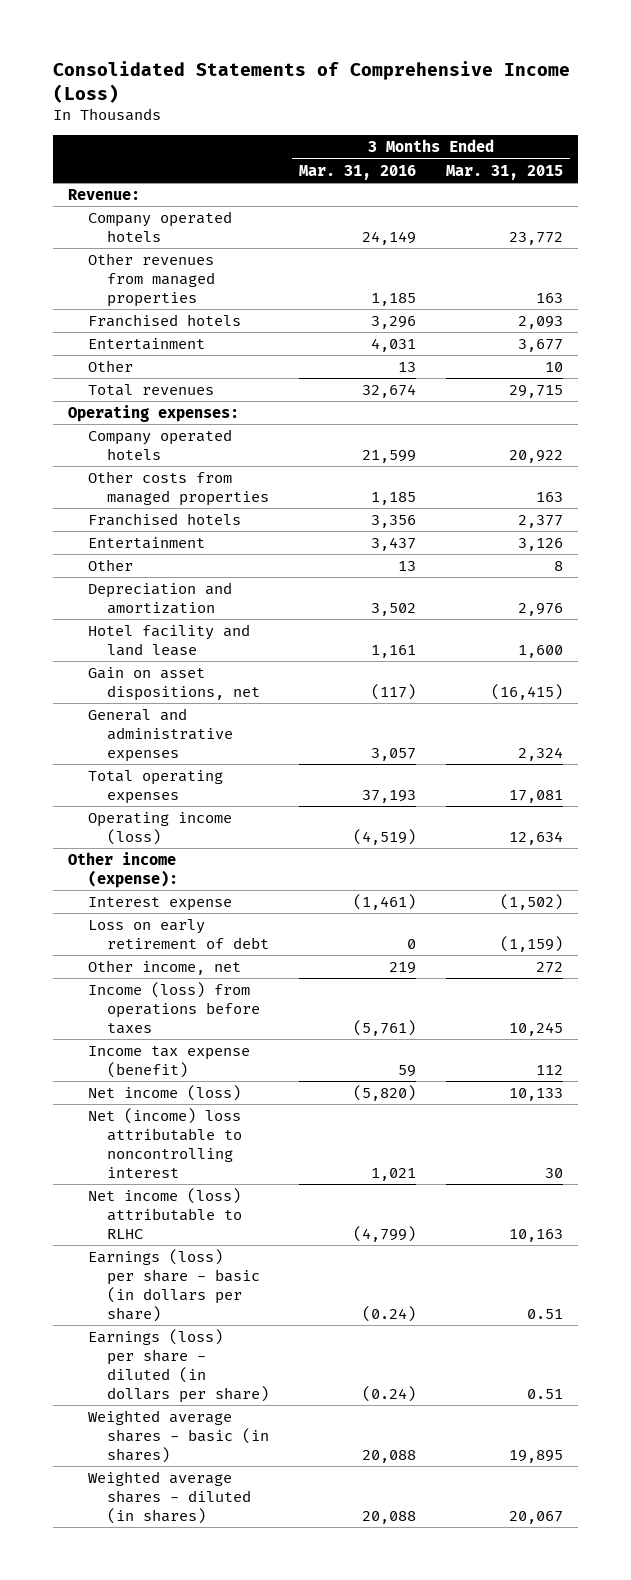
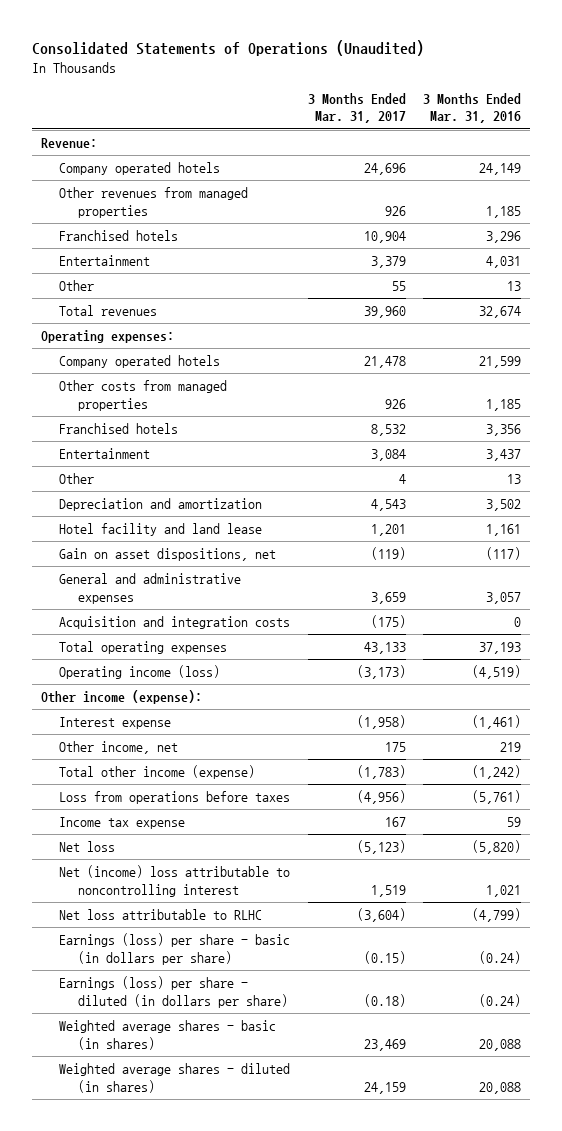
- Consolidated Statements of Comprehensive Income (Loss)
+ Consolidated Statements of Operations (Unaudited)
- | 3 Months Ended Mar. 31, 2016 | 3 Months Ended Mar. 31, 2015
+ | 3 Months Ended Mar. 31, 2017 | 3 Months Ended Mar. 31, 2016
+ Acquisition and integration costs | (175) | 0
- Loss on early retirement of debt | 0 | (1,159)
- Income (loss) from operations before taxes | (5,761) | 10,245
- Income tax expense (benefit) | 59 | 112
- Net income (loss) | (5,820) | 10,133
+ Total other income (expense) | (1,783) | (1,242)
+ Loss from operations before taxes | (4,956) | (5,761)
+ Income tax expense | 167 | 59
+ Net loss | (5,123) | (5,820)
- Net income (loss) attributable to RLHC | (4,799) | 10,163
+ Net loss attributable to RLHC | (3,604) | (4,799)

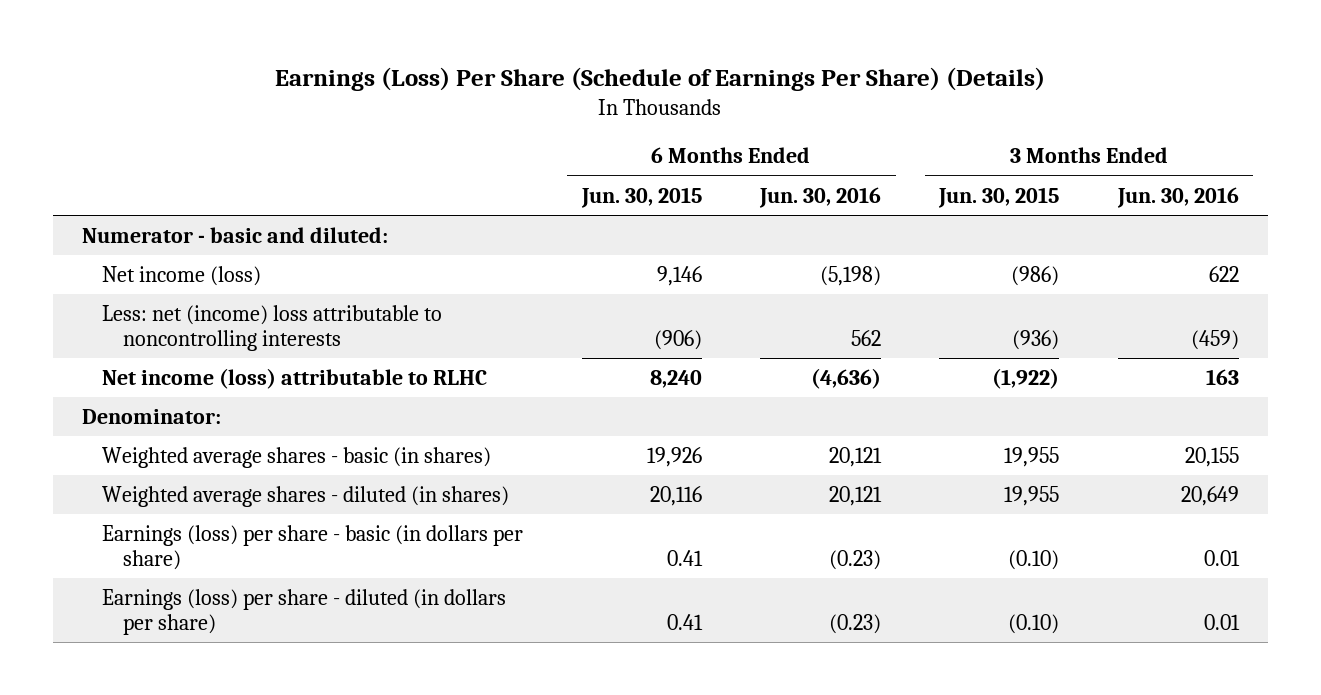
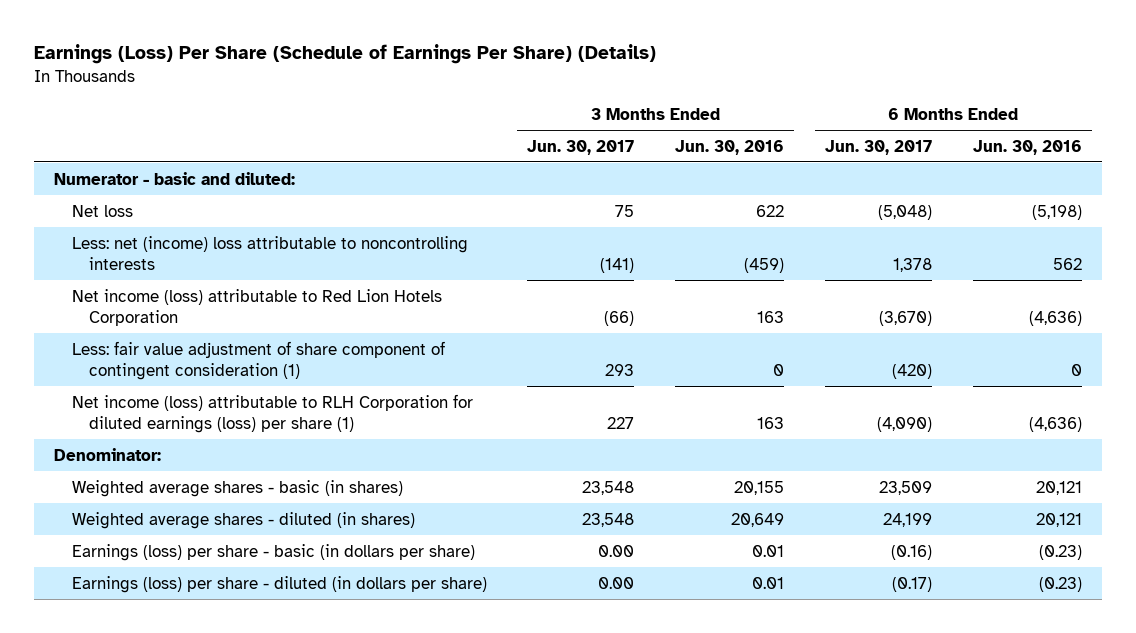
- | 6 Months Ended Jun. 30, 2015 | 6 Months Ended Jun. 30, 2016 | 3 Months Ended Jun. 30, 2015 | 3 Months Ended Jun. 30, 2016
+ | 3 Months Ended Jun. 30, 2017 | 3 Months Ended Jun. 30, 2016 | 6 Months Ended Jun. 30, 2017 | 6 Months Ended Jun. 30, 2016
- Net income (loss) | 9,146 | (5,198) | (986) | 622
+ Net loss | 75 | 622 | (5,048) | (5,198)
- Net income (loss) attributable to RLHC | 8,240 | (4,636) | (1,922) | 163
+ Net income (loss) attributable to Red Lion Hotels Corporation | (66) | 163 | (3,670) | (4,636)
+ Less: fair value adjustment of share component of contingent consideration (1) | 293 | 0 | (420) | 0
+ Net income (loss) attributable to RLH Corporation for diluted earnings (loss) per share (1) | 227 | 163 | (4,090) | (4,636)

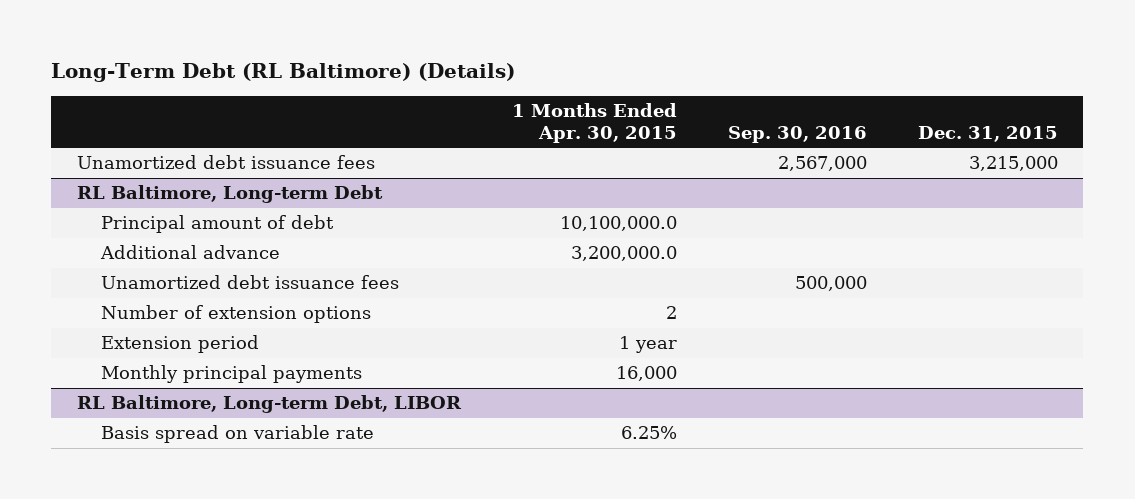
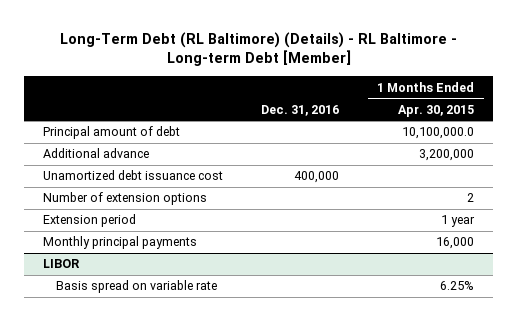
- Long-Term Debt (RL Baltimore) (Details)
+ Long-Term Debt (RL Baltimore) (Details) - RL Baltimore - Long-term Debt [Member]
- | 1 Months Ended Apr. 30, 2015 | Sep. 30, 2016 | Dec. 31, 2015
+ | Dec. 31, 2016 | 1 Months Ended Apr. 30, 2015
- Unamortized debt issuance fees | | 2,567,000 | 3,215,000
- RL Baltimore, Long-term Debt
- Additional advance | 3,200,000.0 | |
- Unamortized debt issuance fees | | 500,000 |
+ Additional advance | | 3,200,000
+ Unamortized debt issuance cost | 400,000 |
- RL Baltimore, Long-term Debt, LIBOR
+ LIBOR

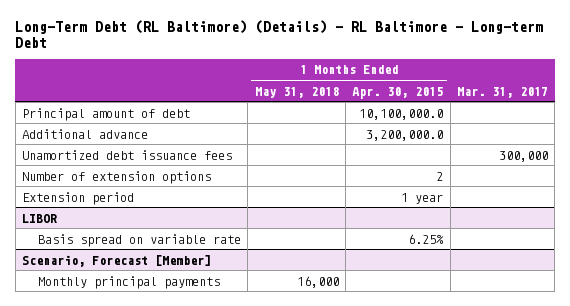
- Long-Term Debt (RL Baltimore) (Details) - RL Baltimore - Long-term Debt [Member]
+ Long-Term Debt (RL Baltimore) (Details) - RL Baltimore - Long-term Debt
- | Dec. 31, 2016 | 1 Months Ended Apr. 30, 2015
+ | 1 Months Ended May 31, 2018 | 1 Months Ended Apr. 30, 2015 | Mar. 31, 2017
- Additional advance | | 3,200,000
- Unamortized debt issuance cost | 400,000 |
+ Additional advance | | 3,200,000.0 |
+ Unamortized debt issuance fees | | | 300,000
- Monthly principal payments | | 16,000
+ Scenario, Forecast [Member]
+ Monthly principal payments | 16,000 | |

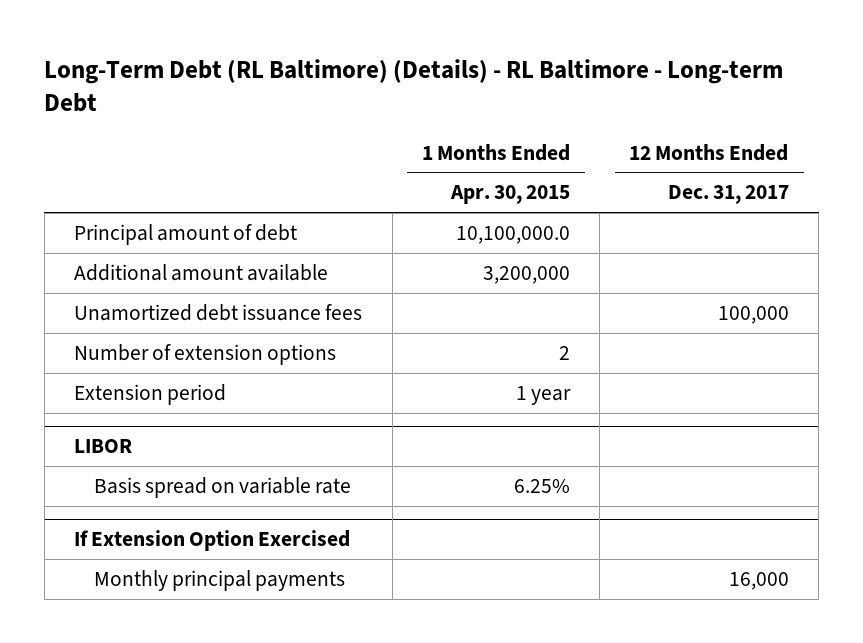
- | 1 Months Ended May 31, 2018 | 1 Months Ended Apr. 30, 2015 | Mar. 31, 2017
+ | 1 Months Ended Apr. 30, 2015 | 12 Months Ended Dec. 31, 2017
- Additional advance | | 3,200,000.0 |
+ Additional amount available | 3,200,000 |
- Scenario, Forecast [Member]
+ If Extension Option Exercised

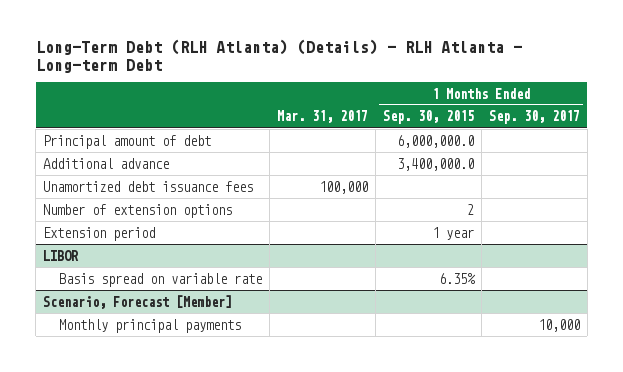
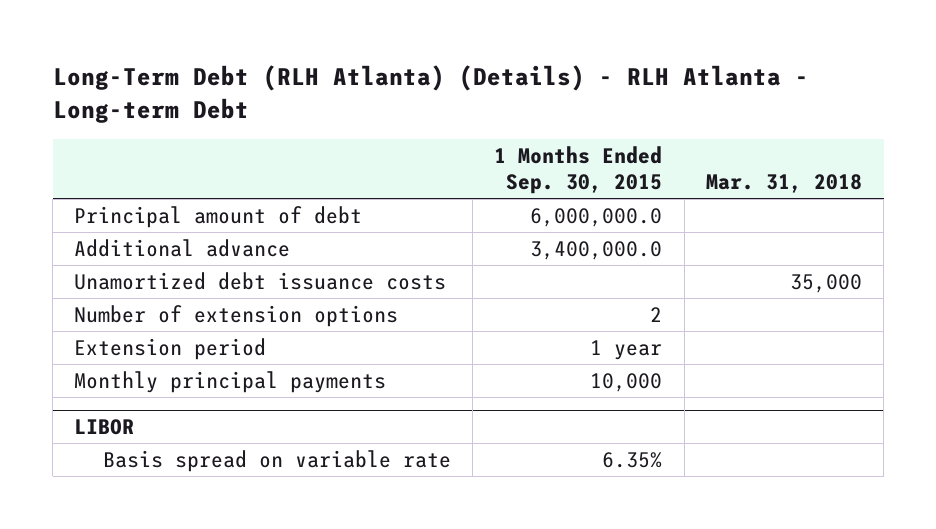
- | Mar. 31, 2017 | 1 Months Ended Sep. 30, 2015 | 1 Months Ended Sep. 30, 2017
+ | 1 Months Ended Sep. 30, 2015 | Mar. 31, 2018
- Unamortized debt issuance fees | 100,000 | |
+ Unamortized debt issuance costs | | 35,000
+ Monthly principal payments | 10,000 |
- Scenario, Forecast [Member]
- Monthly principal payments | | | 10,000

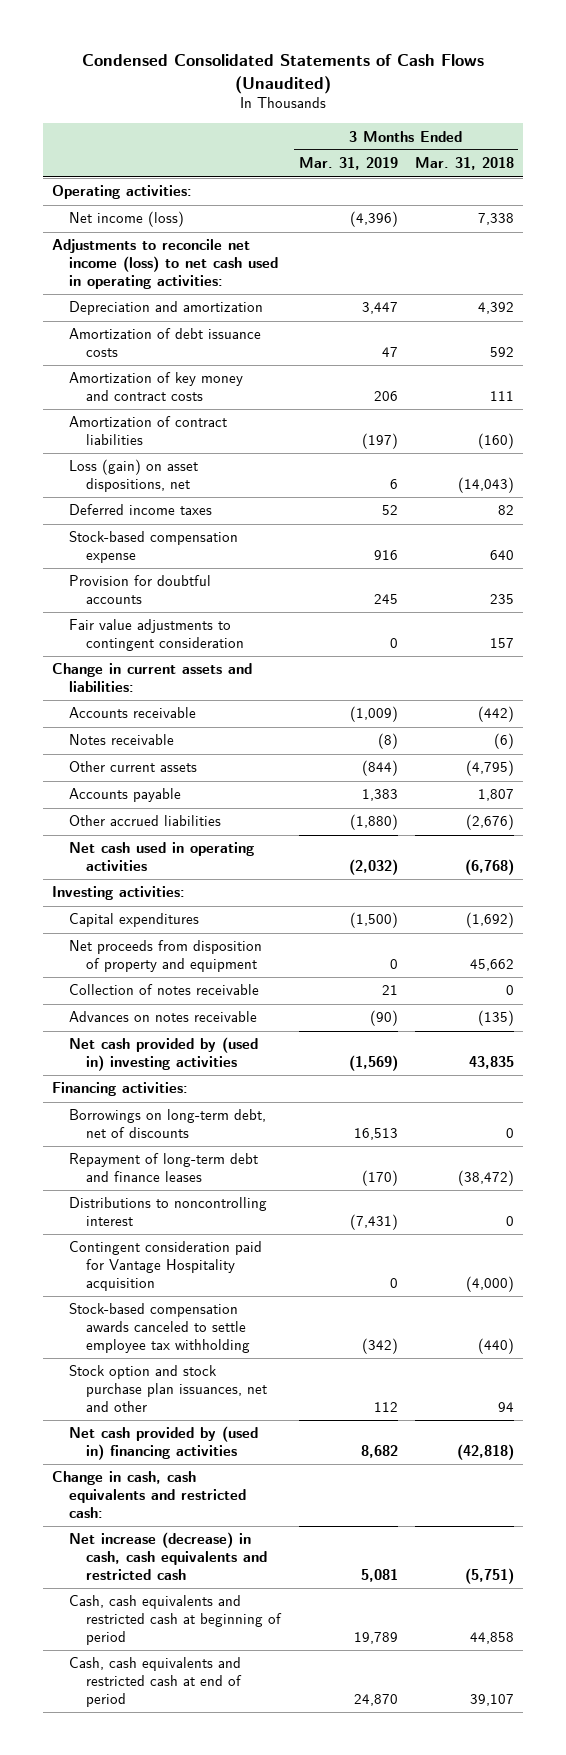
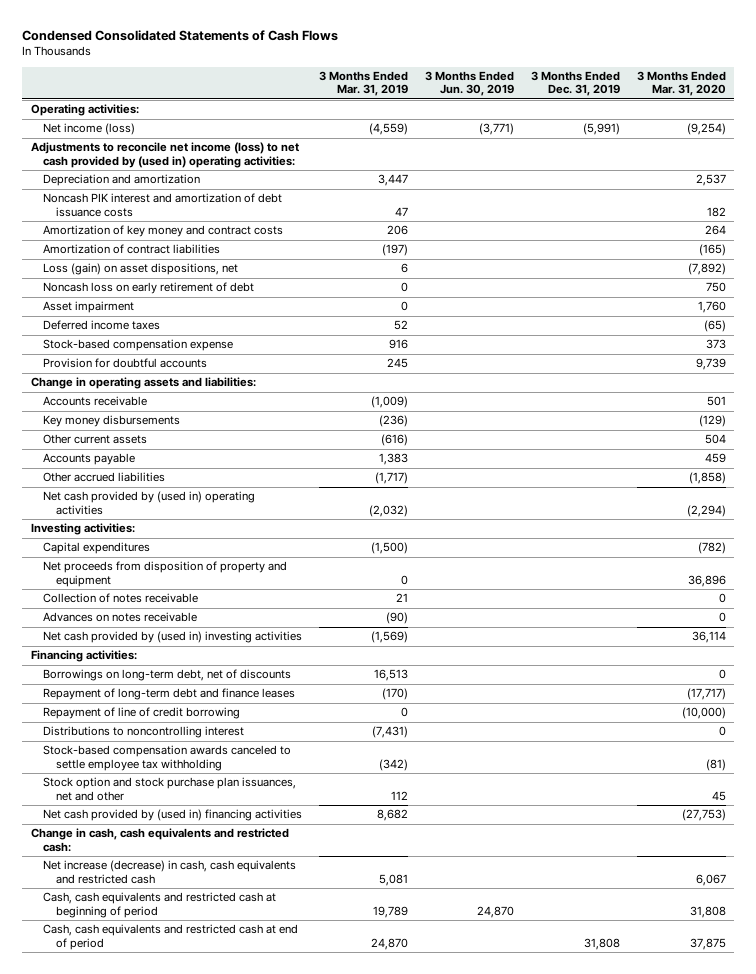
- Condensed Consolidated Statements of Cash Flows (Unaudited)
+ Condensed Consolidated Statements of Cash Flows
- | 3 Months Ended Mar. 31, 2019 | 3 Months Ended Mar. 31, 2018
+ | 3 Months Ended Mar. 31, 2019 | 3 Months Ended Jun. 30, 2019 | 3 Months Ended Dec. 31, 2019 | 3 Months Ended Mar. 31, 2020
- Net income (loss) | (4,396) | 7,338
- Adjustments to reconcile net income (loss) to net cash used in operating activities:
+ Net income (loss) | (4,559) | (3,771) | (5,991) | (9,254)
+ Adjustments to reconcile net income (loss) to net cash provided by (used in) operating activities:
- Amortization of debt issuance costs | 47 | 592
+ Noncash PIK interest and amortization of debt issuance costs | 47 | | | 182
+ Noncash loss on early retirement of debt | 0 | | | 750
+ Asset impairment | 0 | | | 1,760
- Fair value adjustments to contingent consideration | 0 | 157
- Change in current assets and liabilities:
+ Change in operating assets and liabilities:
- Notes receivable | (8) | (6)
- Other current assets | (844) | (4,795)
+ Key money disbursements | (236) | | | (129)
+ Other current assets | (616) | | | 504
- Other accrued liabilities | (1,880) | (2,676)
- Net cash used in operating activities | (2,032) | (6,768)
+ Other accrued liabilities | (1,717) | | | (1,858)
+ Net cash provided by (used in) operating activities | (2,032) | | | (2,294)
+ Repayment of line of credit borrowing | 0 | | | (10,000)
- Contingent consideration paid for Vantage Hospitality acquisition | 0 | (4,000)

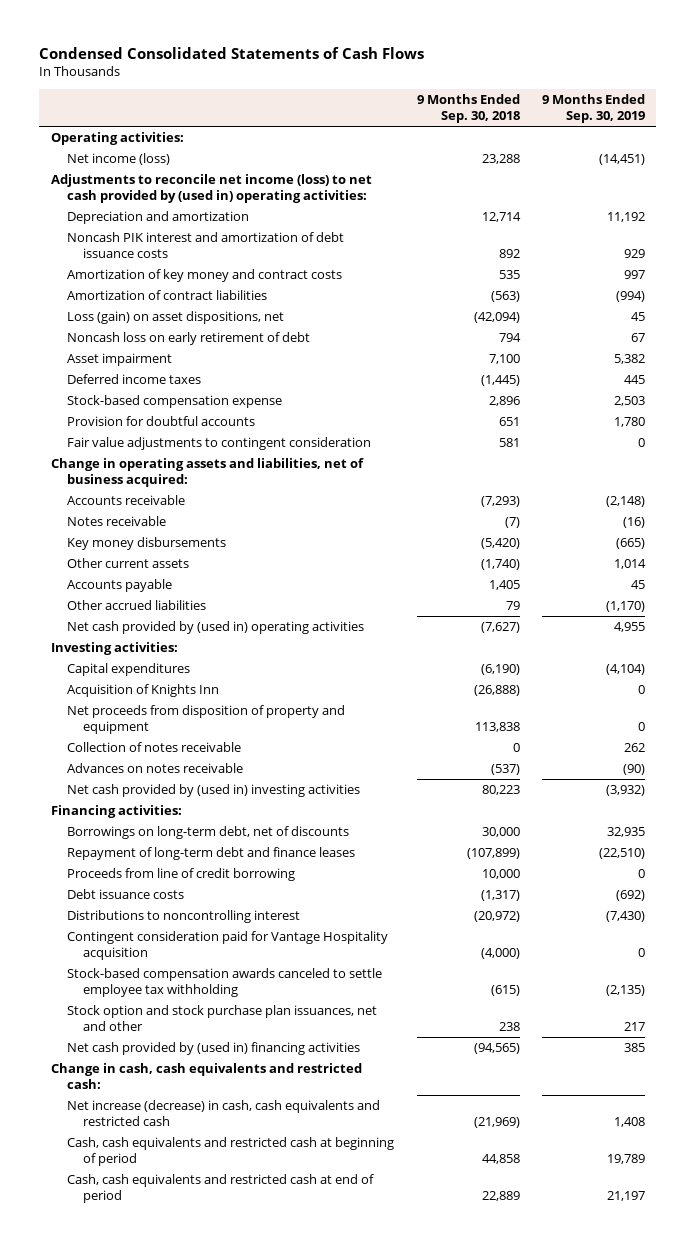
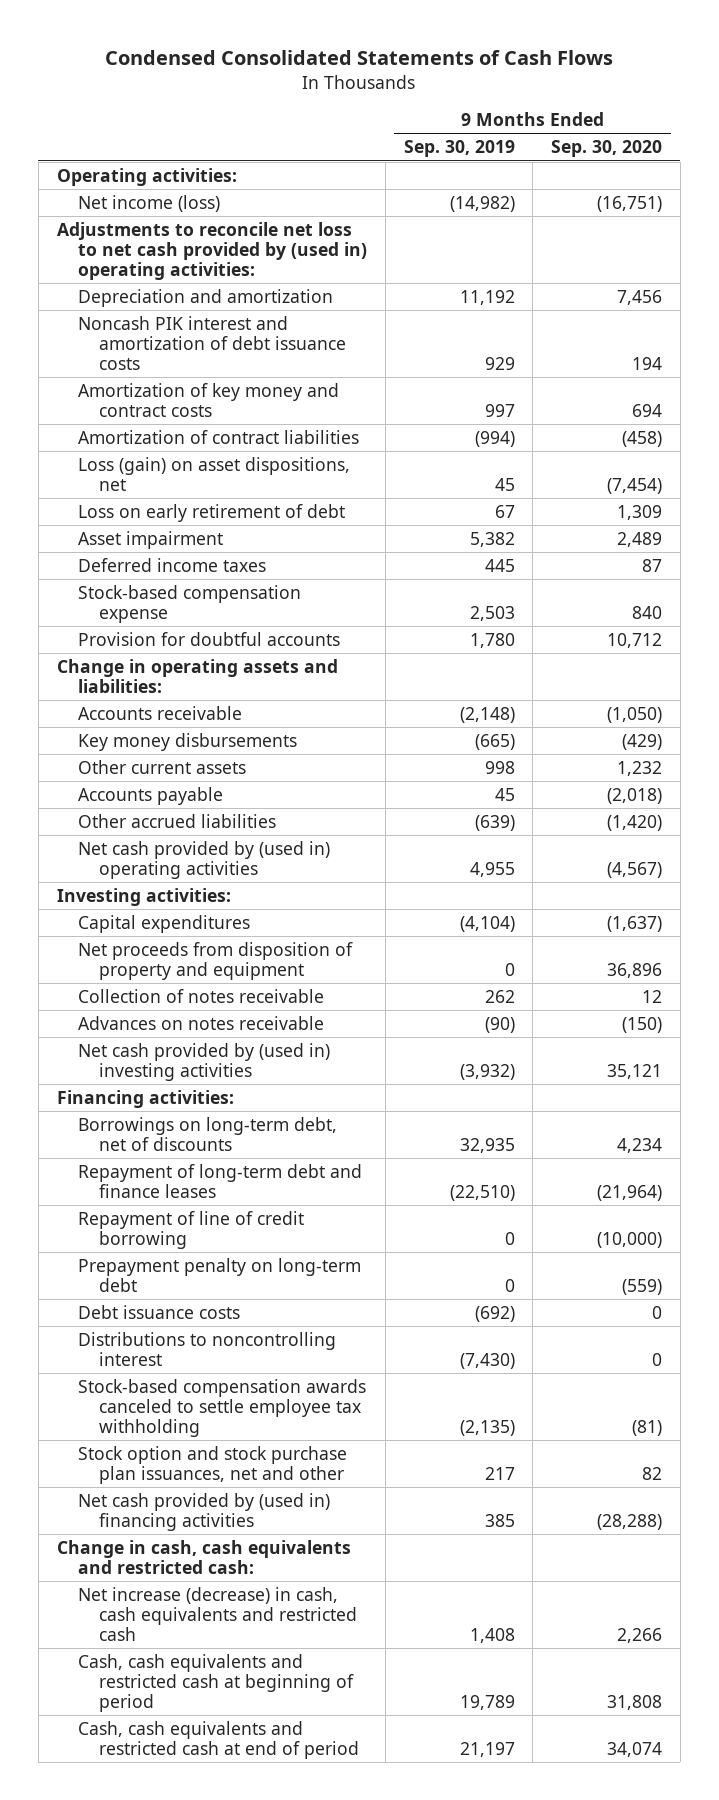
- | 9 Months Ended Sep. 30, 2018 | 9 Months Ended Sep. 30, 2019
+ | 9 Months Ended Sep. 30, 2019 | 9 Months Ended Sep. 30, 2020
- Net income (loss) | 23,288 | (14,451)
- Adjustments to reconcile net income (loss) to net cash provided by (used in) operating activities:
+ Net income (loss) | (14,982) | (16,751)
+ Adjustments to reconcile net loss to net cash provided by (used in) operating activities:
- Noncash loss on early retirement of debt | 794 | 67
+ Loss on early retirement of debt | 67 | 1,309
- Fair value adjustments to contingent consideration | 581 | 0
- Change in operating assets and liabilities, net of business acquired:
+ Change in operating assets and liabilities:
- Notes receivable | (7) | (16)
- Other current assets | (1,740) | 1,014
+ Other current assets | 998 | 1,232
- Other accrued liabilities | 79 | (1,170)
+ Other accrued liabilities | (639) | (1,420)
- Acquisition of Knights Inn | (26,888) | 0
- Proceeds from line of credit borrowing | 10,000 | 0
+ Repayment of line of credit borrowing | 0 | (10,000)
+ Prepayment penalty on long-term debt | 0 | (559)
- Contingent consideration paid for Vantage Hospitality acquisition | (4,000) | 0

